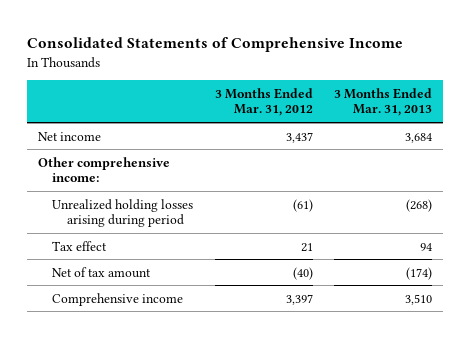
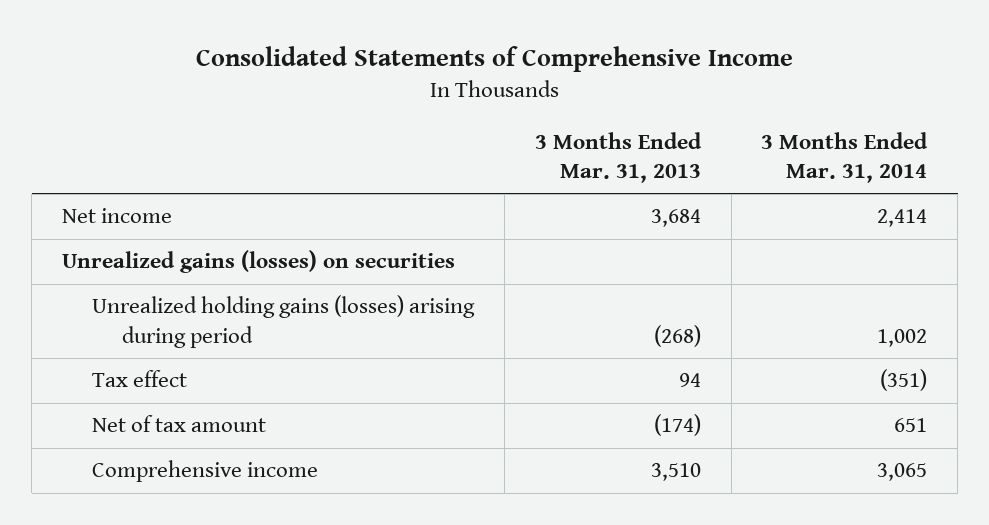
- | 3 Months Ended Mar. 31, 2012 | 3 Months Ended Mar. 31, 2013
+ | 3 Months Ended Mar. 31, 2013 | 3 Months Ended Mar. 31, 2014
- Other comprehensive income:
- Unrealized holding losses arising during period | (61) | (268)
+ Unrealized gains (losses) on securities
+ Unrealized holding gains (losses) arising during period | (268) | 1,002

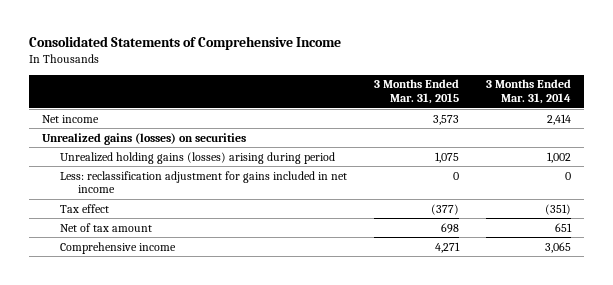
- | 3 Months Ended Mar. 31, 2013 | 3 Months Ended Mar. 31, 2014
+ | 3 Months Ended Mar. 31, 2015 | 3 Months Ended Mar. 31, 2014
+ Less: reclassification adjustment for gains included in net income | 0 | 0

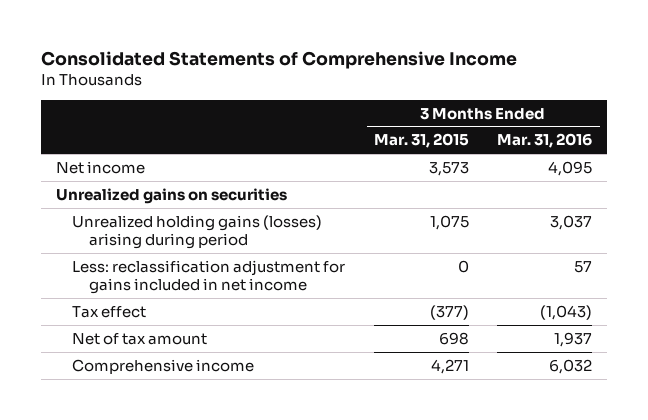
- | 3 Months Ended Mar. 31, 2015 | 3 Months Ended Mar. 31, 2014
+ | 3 Months Ended Mar. 31, 2015 | 3 Months Ended Mar. 31, 2016
- Unrealized gains (losses) on securities
+ Unrealized gains on securities

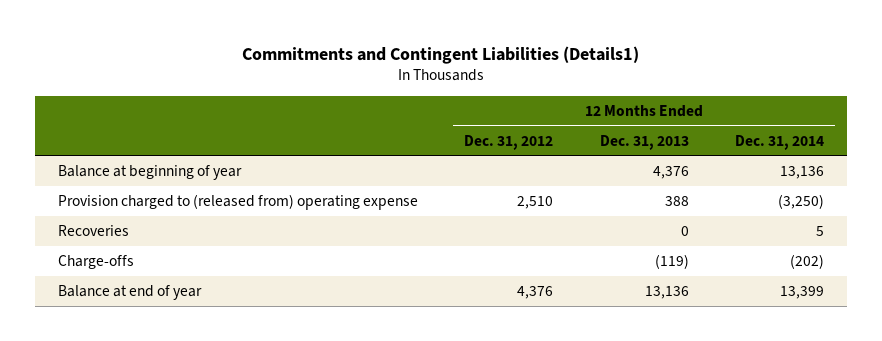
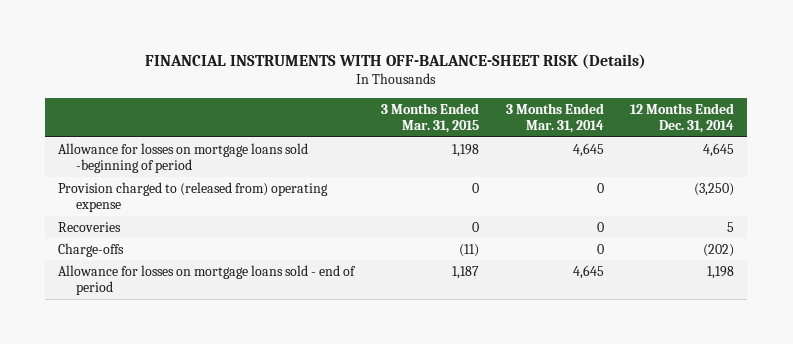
- Commitments and Contingent Liabilities (Details1)
+ FINANCIAL INSTRUMENTS WITH OFF-BALANCE-SHEET RISK (Details)
- | 12 Months Ended Dec. 31, 2012 | 12 Months Ended Dec. 31, 2013 | 12 Months Ended Dec. 31, 2014
+ | 3 Months Ended Mar. 31, 2015 | 3 Months Ended Mar. 31, 2014 | 12 Months Ended Dec. 31, 2014
- Balance at beginning of year | | 4,376 | 13,136
+ Allowance for losses on mortgage loans sold -beginning of period | 1,198 | 4,645 | 4,645
- Balance at end of year | 4,376 | 13,136 | 13,399
+ Allowance for losses on mortgage loans sold - end of period | 1,187 | 4,645 | 1,198

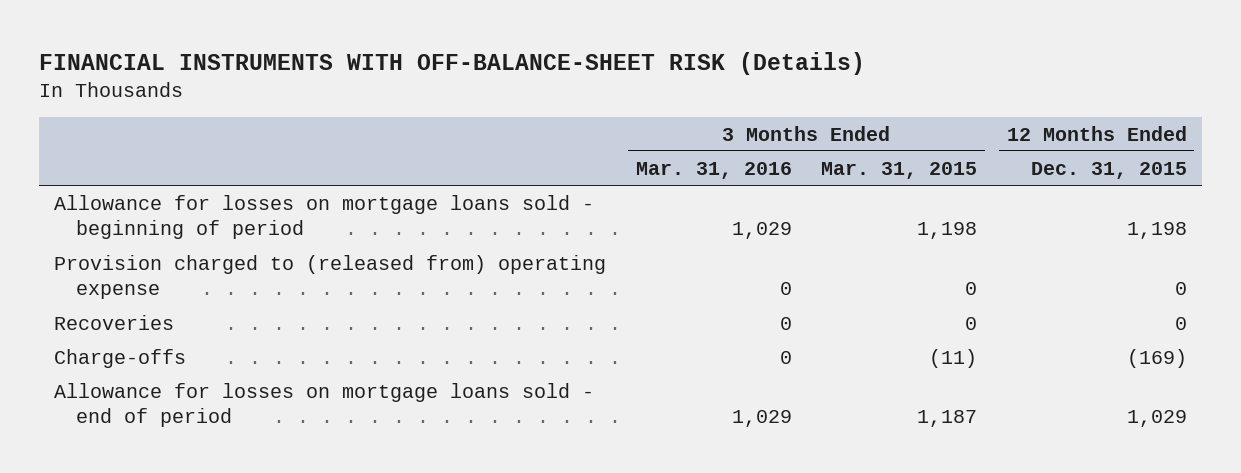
- | 3 Months Ended Mar. 31, 2015 | 3 Months Ended Mar. 31, 2014 | 12 Months Ended Dec. 31, 2014
+ | 3 Months Ended Mar. 31, 2016 | 3 Months Ended Mar. 31, 2015 | 12 Months Ended Dec. 31, 2015
- Allowance for losses on mortgage loans sold -beginning of period | 1,198 | 4,645 | 4,645
+ Allowance for losses on mortgage loans sold - beginning of period | 1,029 | 1,198 | 1,198

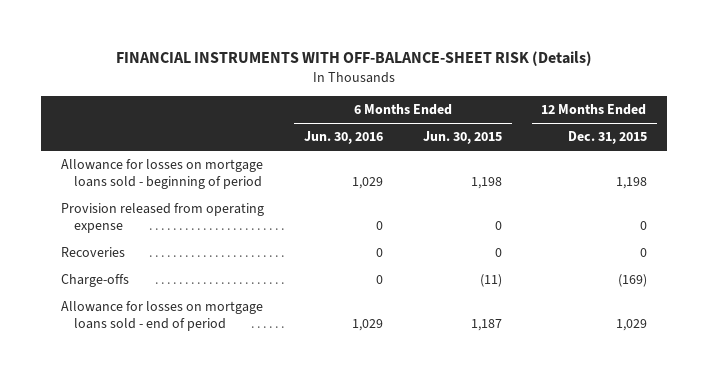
- | 3 Months Ended Mar. 31, 2016 | 3 Months Ended Mar. 31, 2015 | 12 Months Ended Dec. 31, 2015
+ | 6 Months Ended Jun. 30, 2016 | 6 Months Ended Jun. 30, 2015 | 12 Months Ended Dec. 31, 2015
- Provision charged to (released from) operating expense | 0 | 0 | 0
+ Provision released from operating expense | 0 | 0 | 0

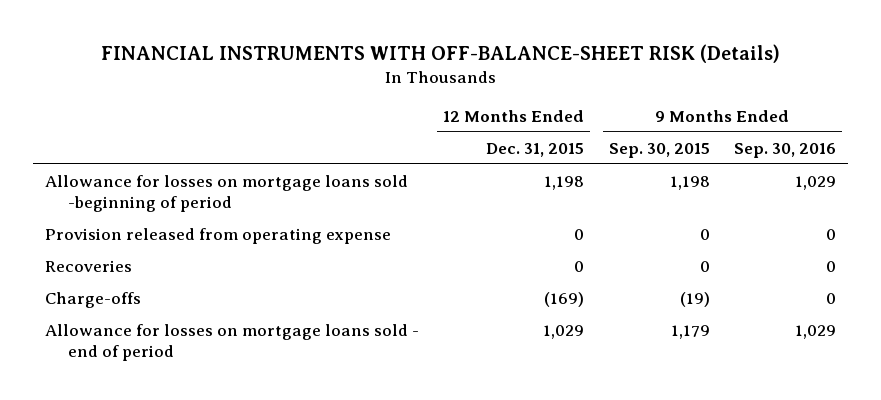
- | 6 Months Ended Jun. 30, 2016 | 6 Months Ended Jun. 30, 2015 | 12 Months Ended Dec. 31, 2015
+ | 12 Months Ended Dec. 31, 2015 | 9 Months Ended Sep. 30, 2015 | 9 Months Ended Sep. 30, 2016
- Allowance for losses on mortgage loans sold - beginning of period | 1,029 | 1,198 | 1,198
+ Allowance for losses on mortgage loans sold -beginning of period | 1,198 | 1,198 | 1,029

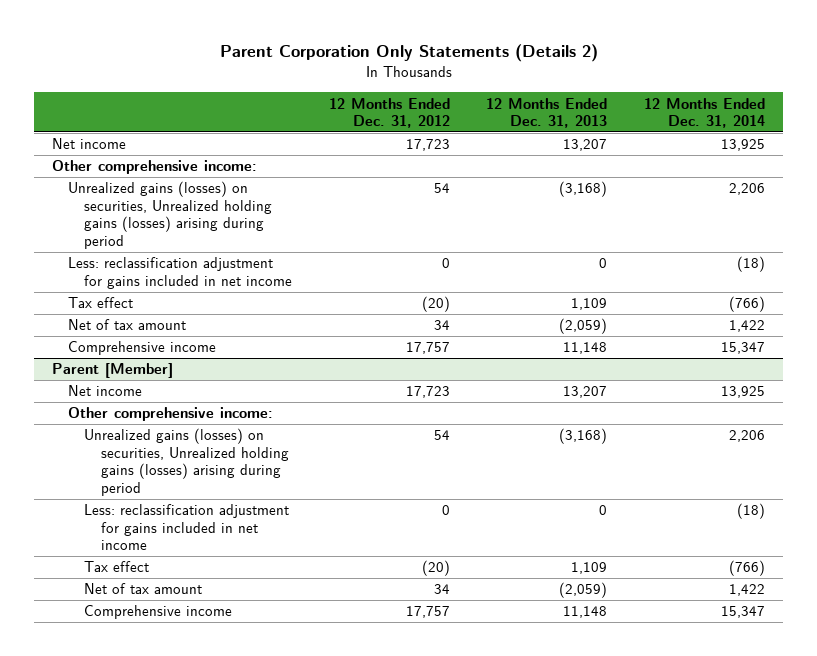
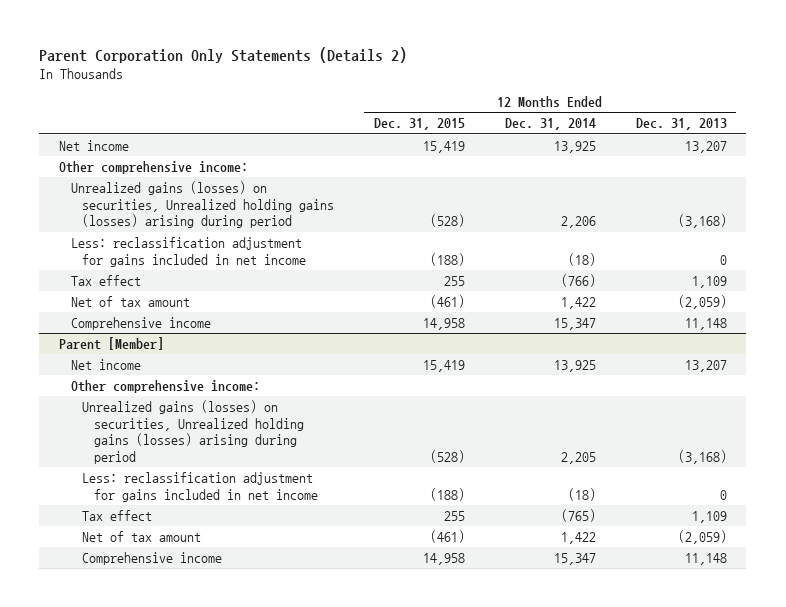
- | 12 Months Ended Dec. 31, 2012 | 12 Months Ended Dec. 31, 2013 | 12 Months Ended Dec. 31, 2014
+ | 12 Months Ended Dec. 31, 2015 | 12 Months Ended Dec. 31, 2014 | 12 Months Ended Dec. 31, 2013
@ Parent [Member]
- Unrealized gains (losses) on securities, Unrealized holding gains (losses) arising during period | 54 | (3,168) | 2,206
+ Unrealized gains (losses) on securities, Unrealized holding gains (losses) arising during period | (528) | 2,205 | (3,168)
- Tax effect | (20) | 1,109 | (766)
+ Tax effect | 255 | (765) | 1,109

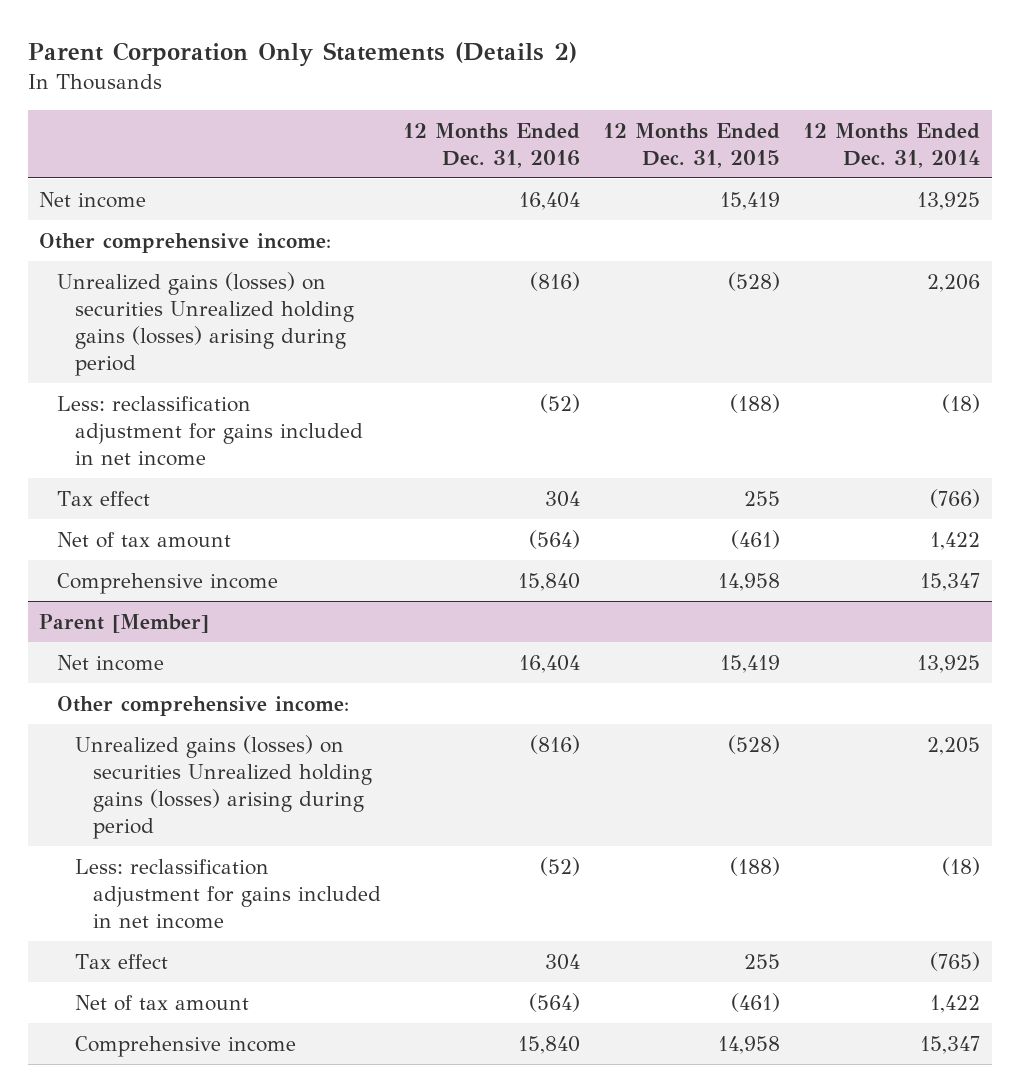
- | 12 Months Ended Dec. 31, 2015 | 12 Months Ended Dec. 31, 2014 | 12 Months Ended Dec. 31, 2013
+ | 12 Months Ended Dec. 31, 2016 | 12 Months Ended Dec. 31, 2015 | 12 Months Ended Dec. 31, 2014
- Unrealized gains (losses) on securities, Unrealized holding gains (losses) arising during period | (528) | 2,206 | (3,168)
+ Unrealized gains (losses) on securities Unrealized holding gains (losses) arising during period | (816) | (528) | 2,206
@ Parent [Member]
- Unrealized gains (losses) on securities, Unrealized holding gains (losses) arising during period | (528) | 2,205 | (3,168)
+ Unrealized gains (losses) on securities Unrealized holding gains (losses) arising during period | (816) | (528) | 2,205

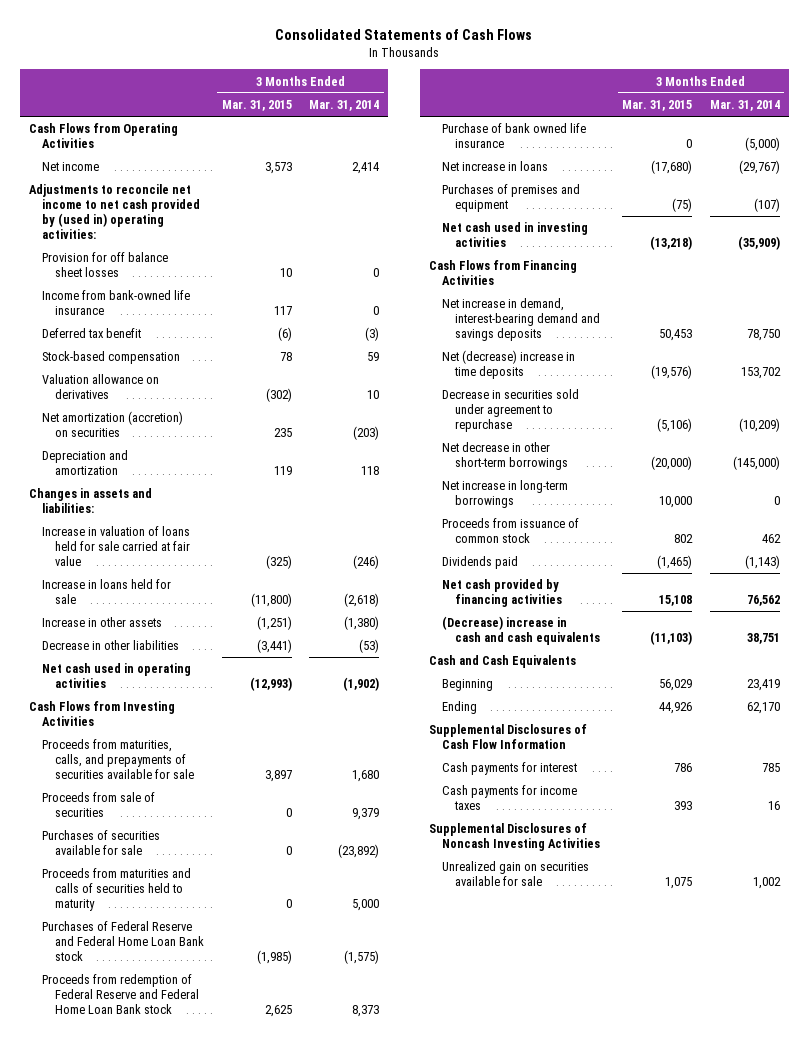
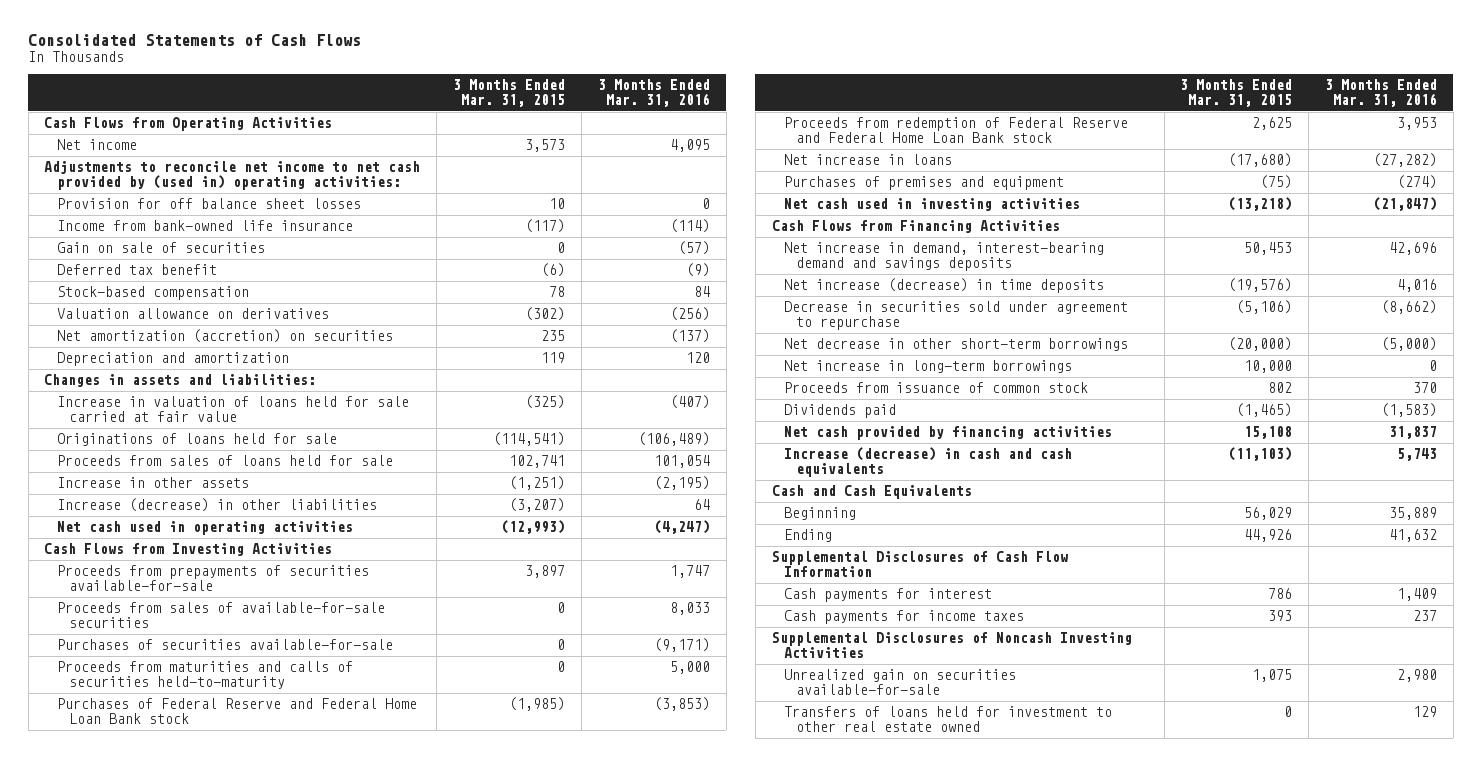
- | 3 Months Ended Mar. 31, 2015 | 3 Months Ended Mar. 31, 2014
+ | 3 Months Ended Mar. 31, 2015 | 3 Months Ended Mar. 31, 2016
- Income from bank-owned life insurance | 117 | 0
+ Income from bank-owned life insurance | (117) | (114)
+ Gain on sale of securities | 0 | (57)
- Increase in loans held for sale | (11,800) | (2,618)
+ Originations of loans held for sale | (114,541) | (106,489)
+ Proceeds from sales of loans held for sale | 102,741 | 101,054
- Decrease in other liabilities | (3,441) | (53)
+ Increase (decrease) in other liabilities | (3,207) | 64
- Proceeds from maturities, calls, and prepayments of securities available for sale | 3,897 | 1,680
- Proceeds from sale of securities | 0 | 9,379
- Purchases of securities available for sale | 0 | (23,892)
- Proceeds from maturities and calls of securities held to maturity | 0 | 5,000
+ Proceeds from prepayments of securities available-for-sale | 3,897 | 1,747
+ Proceeds from sales of available-for-sale securities | 0 | 8,033
+ Purchases of securities available-for-sale | 0 | (9,171)
+ Proceeds from maturities and calls of securities held-to-maturity | 0 | 5,000
- Purchase of bank owned life insurance | 0 | (5,000)
- Net (decrease) increase in time deposits | (19,576) | 153,702
+ Net increase (decrease) in time deposits | (19,576) | 4,016
- (Decrease) increase in cash and cash equivalents | (11,103) | 38,751
+ Increase (decrease) in cash and cash equivalents | (11,103) | 5,743
- Unrealized gain on securities available for sale | 1,075 | 1,002
+ Unrealized gain on securities available-for-sale | 1,075 | 2,980
+ Transfers of loans held for investment to other real estate owned | 0 | 129

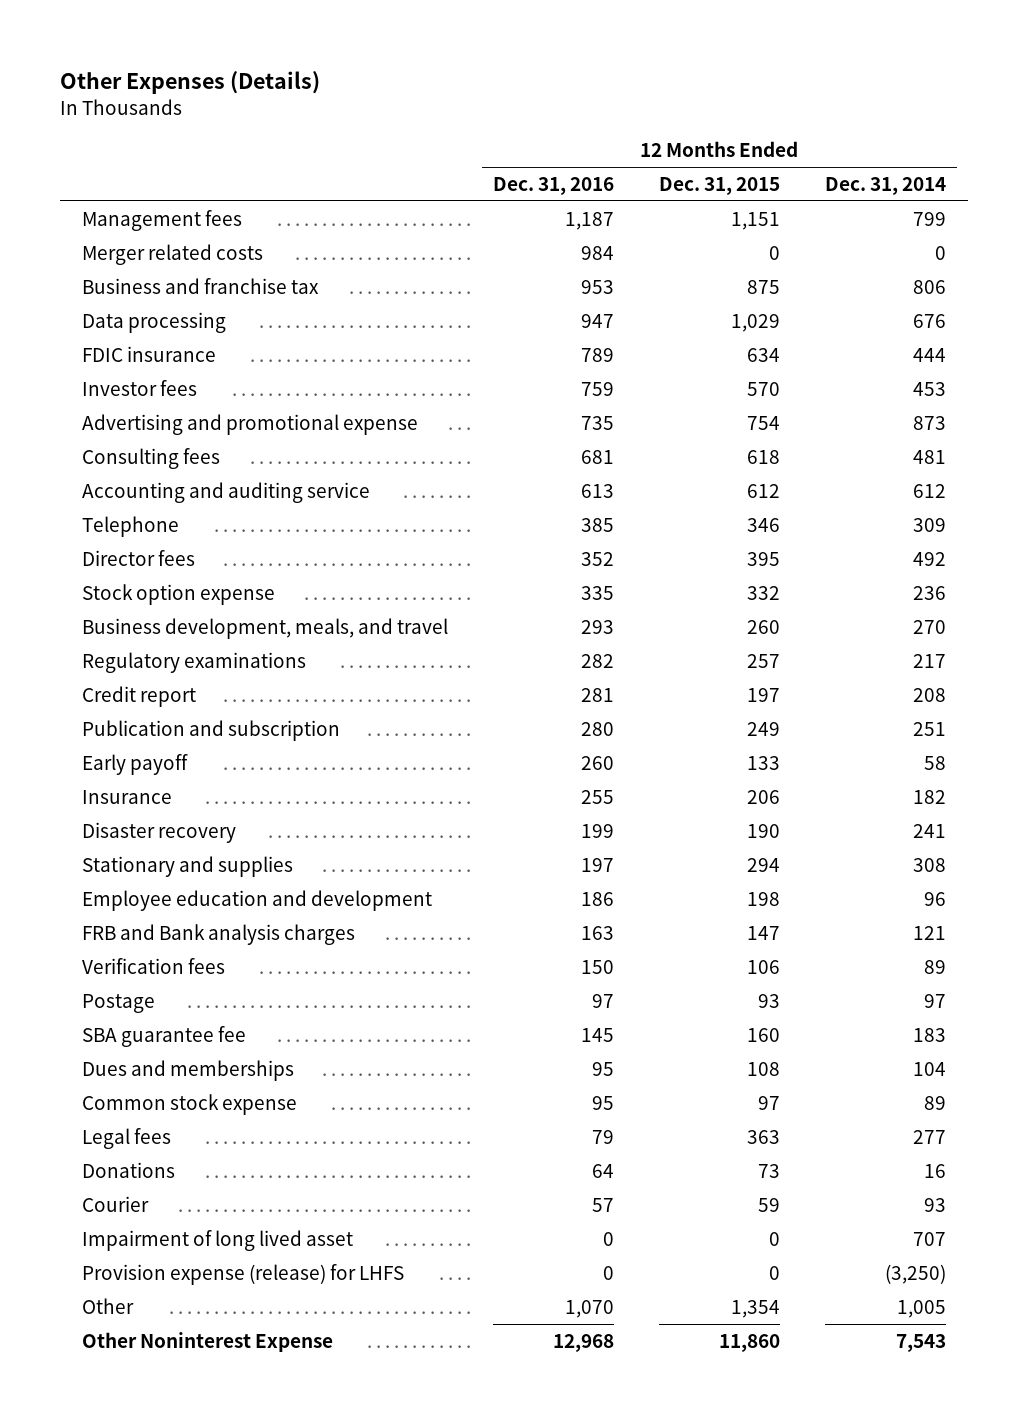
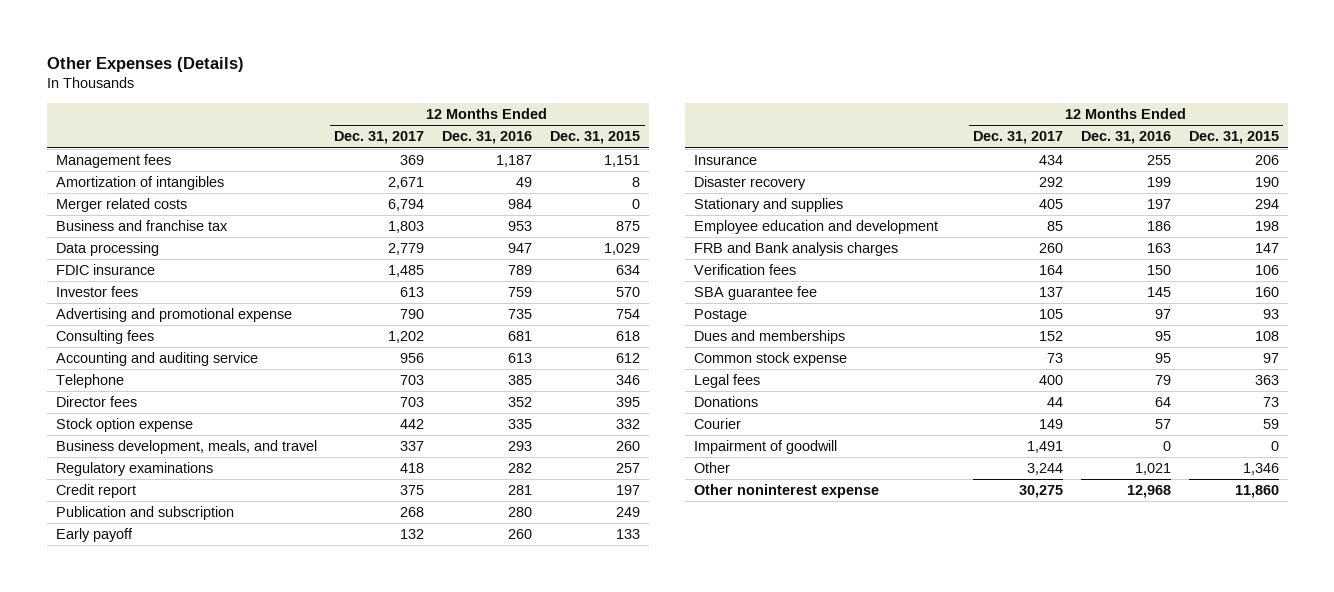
- | 12 Months Ended Dec. 31, 2016 | 12 Months Ended Dec. 31, 2015 | 12 Months Ended Dec. 31, 2014
+ | 12 Months Ended Dec. 31, 2017 | 12 Months Ended Dec. 31, 2016 | 12 Months Ended Dec. 31, 2015
+ Amortization of intangibles | 2,671 | 49 | 8
moved down: Postage | 105 | 97 | 93
- Impairment of long lived asset | 0 | 0 | 707
- Provision expense (release) for LHFS | 0 | 0 | (3,250)
- Other | 1,070 | 1,354 | 1,005
- Other Noninterest Expense | 12,968 | 11,860 | 7,543
+ Impairment of goodwill | 1,491 | 0 | 0
+ Other | 3,244 | 1,021 | 1,346
+ Other noninterest expense | 30,275 | 12,968 | 11,860

